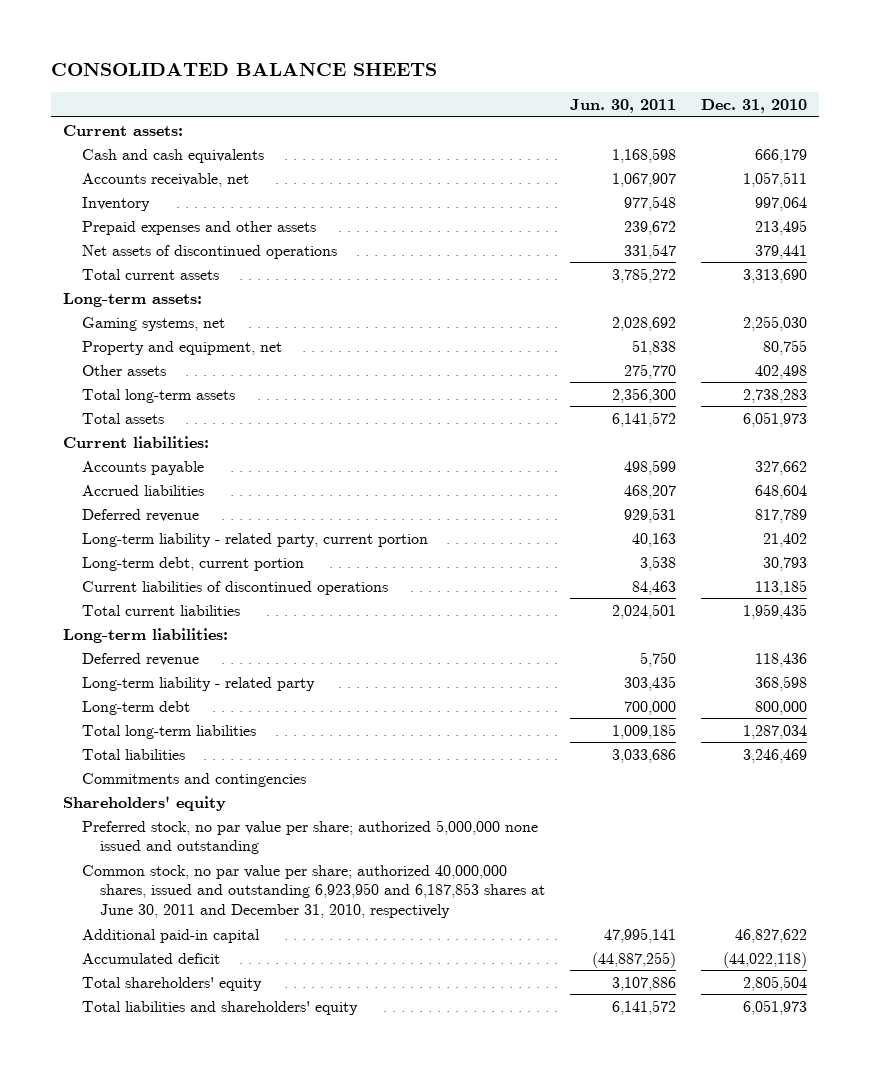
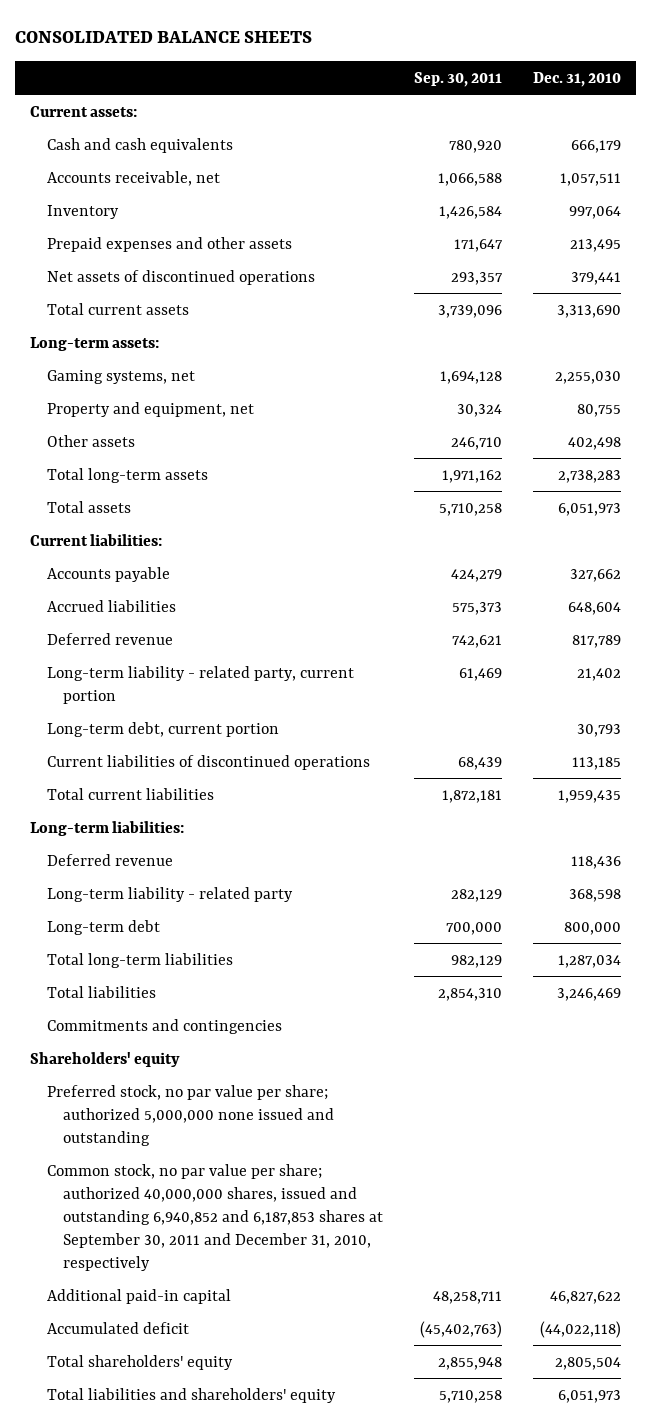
- | Jun. 30, 2011 | Dec. 31, 2010
+ | Sep. 30, 2011 | Dec. 31, 2010
- Common stock, no par value per share; authorized 40,000,000 shares, issued and outstanding 6,923,950 and 6,187,853 shares at June 30, 2011 and December 31, 2010, respectively
+ Common stock, no par value per share; authorized 40,000,000 shares, issued and outstanding 6,940,852 and 6,187,853 shares at September 30, 2011 and December 31, 2010, respectively

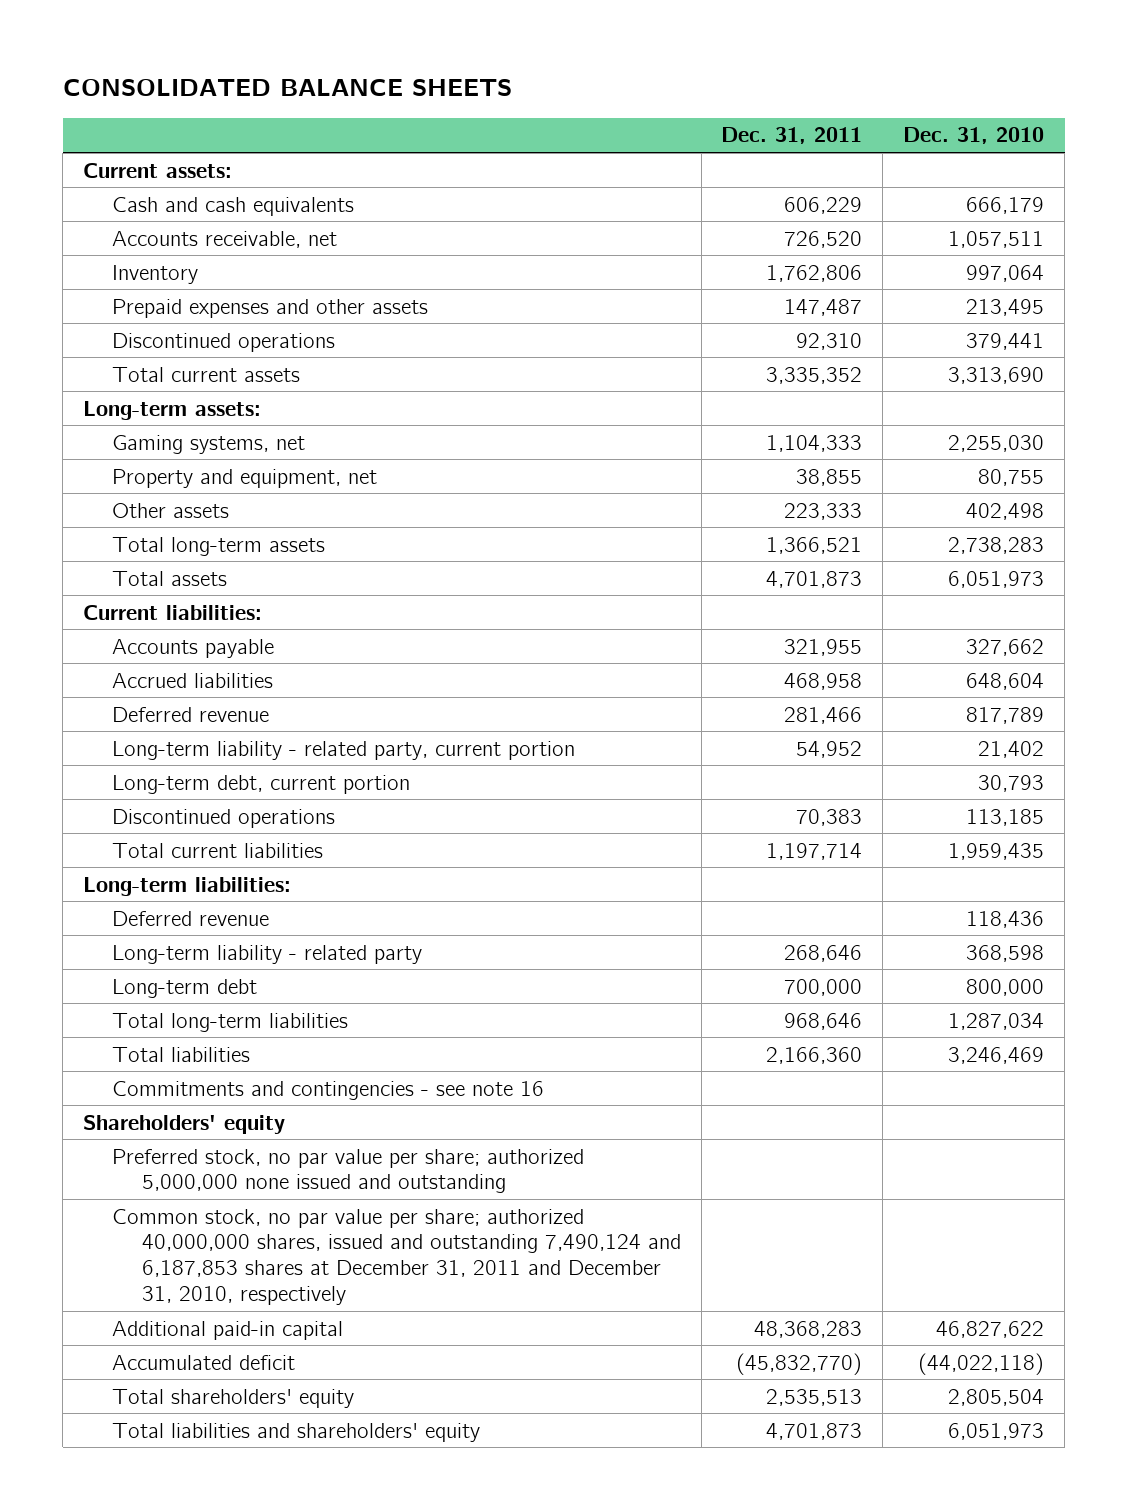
- | Sep. 30, 2011 | Dec. 31, 2010
+ | Dec. 31, 2011 | Dec. 31, 2010
- Net assets of discontinued operations | 293,357 | 379,441
+ Discontinued operations | 92,310 | 379,441
- Current liabilities of discontinued operations | 68,439 | 113,185
+ Discontinued operations | 70,383 | 113,185
- Commitments and contingencies
+ Commitments and contingencies - see note 16
- Common stock, no par value per share; authorized 40,000,000 shares, issued and outstanding 6,940,852 and 6,187,853 shares at September 30, 2011 and December 31, 2010, respectively
+ Common stock, no par value per share; authorized 40,000,000 shares, issued and outstanding 7,490,124 and 6,187,853 shares at December 31, 2011 and December 31, 2010, respectively

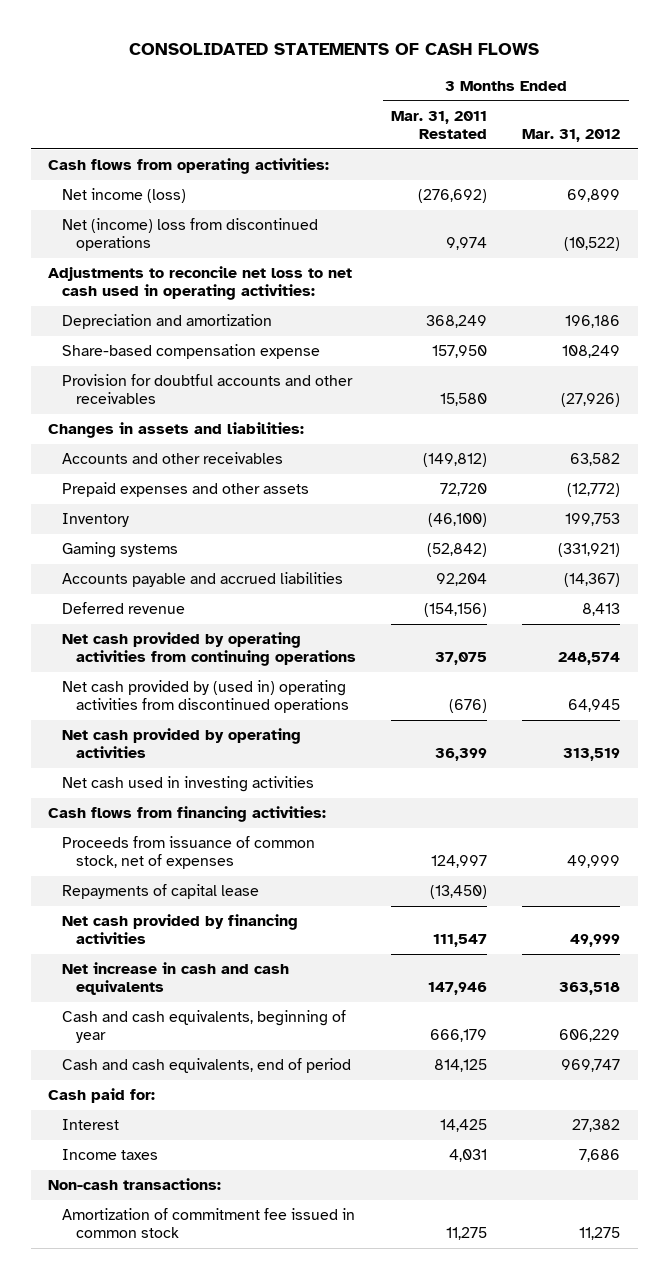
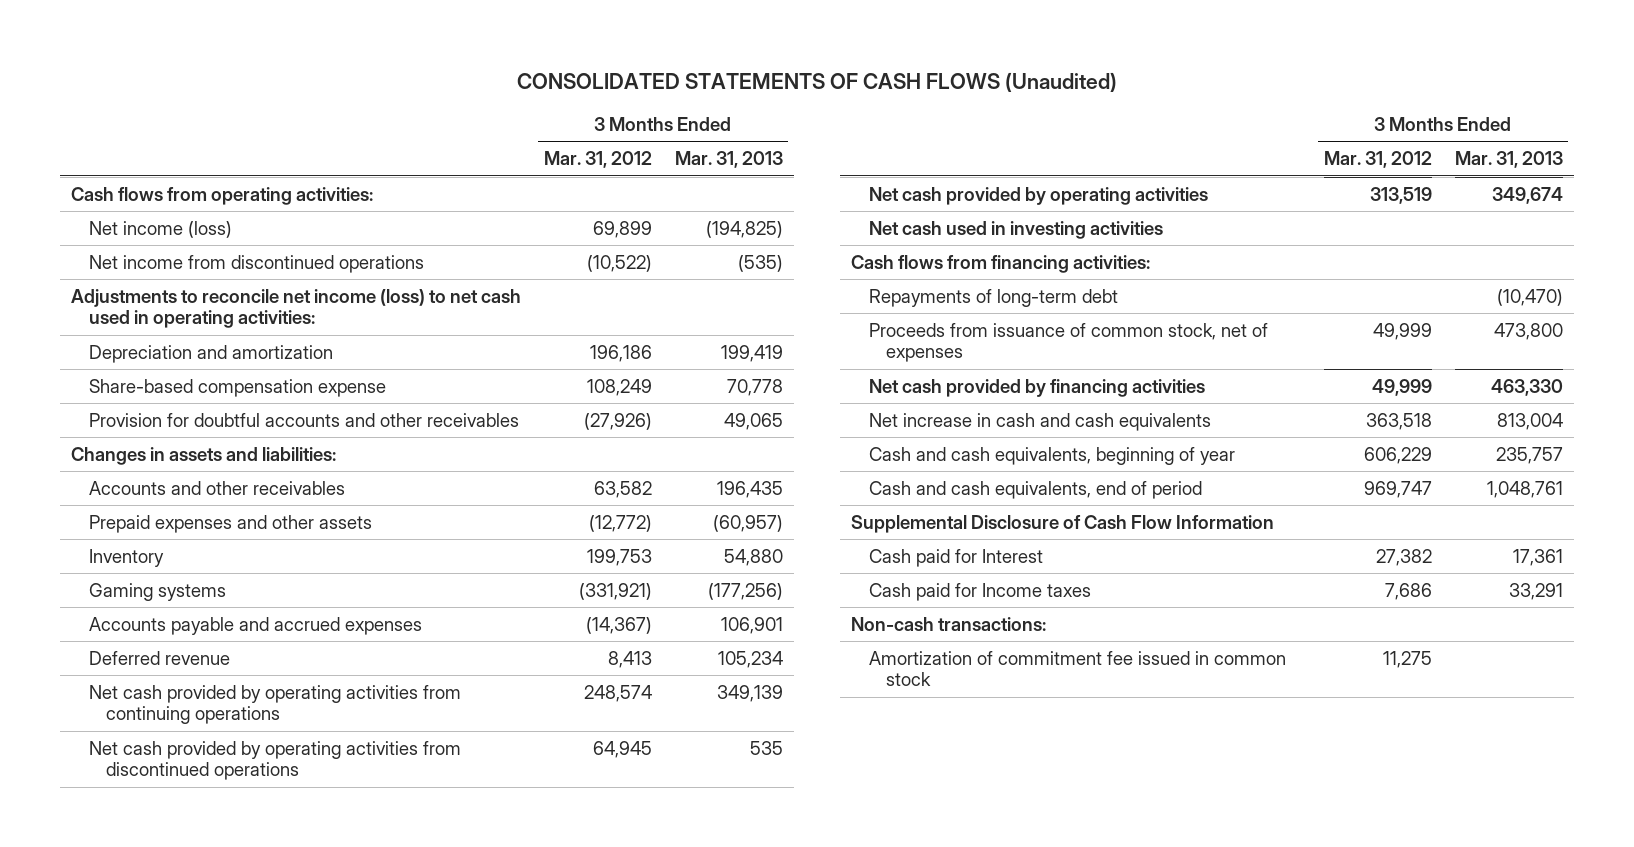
- CONSOLIDATED STATEMENTS OF CASH FLOWS
+ CONSOLIDATED STATEMENTS OF CASH FLOWS (Unaudited)
- | 3 Months Ended Mar. 31, 2011 Restated | 3 Months Ended Mar. 31, 2012
+ | 3 Months Ended Mar. 31, 2012 | 3 Months Ended Mar. 31, 2013
- Net (income) loss from discontinued operations | 9,974 | (10,522)
- Adjustments to reconcile net loss to net cash used in operating activities:
+ Net income from discontinued operations | (10,522) | (535)
+ Adjustments to reconcile net income (loss) to net cash used in operating activities:
- Accounts payable and accrued liabilities | 92,204 | (14,367)
+ Accounts payable and accrued expenses | (14,367) | 106,901
- Net cash provided by (used in) operating activities from discontinued operations | (676) | 64,945
+ Net cash provided by operating activities from discontinued operations | 64,945 | 535
+ Repayments of long-term debt | | (10,470)
- Repayments of capital lease | (13,450) |
- Cash paid for:
- Interest | 14,425 | 27,382
- Income taxes | 4,031 | 7,686
+ Supplemental Disclosure of Cash Flow Information
+ Cash paid for Interest | 27,382 | 17,361
+ Cash paid for Income taxes | 7,686 | 33,291

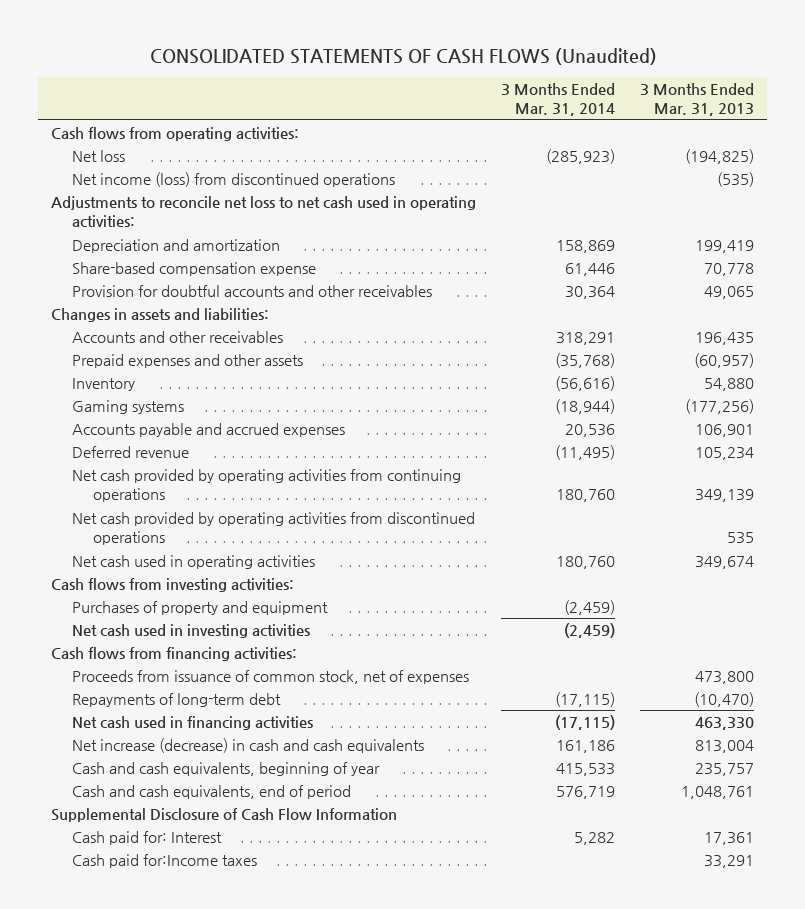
- | 3 Months Ended Mar. 31, 2012 | 3 Months Ended Mar. 31, 2013
+ | 3 Months Ended Mar. 31, 2014 | 3 Months Ended Mar. 31, 2013
- Net income (loss) | 69,899 | (194,825)
- Net income from discontinued operations | (10,522) | (535)
- Adjustments to reconcile net income (loss) to net cash used in operating activities:
+ Net loss | (285,923) | (194,825)
+ Net income (loss) from discontinued operations | | (535)
+ Adjustments to reconcile net loss to net cash used in operating activities:
- Net cash provided by operating activities | 313,519 | 349,674
+ Net cash used in operating activities | 180,760 | 349,674
+ Cash flows from investing activities:
+ Purchases of property and equipment | (2,459) |
- Net cash provided by financing activities | 49,999 | 463,330
- Net increase in cash and cash equivalents | 363,518 | 813,004
moved down: Repayments of long-term debt | (17,115) | (10,470)
+ Net cash used in financing activities | (17,115) | 463,330
+ Net increase (decrease) in cash and cash equivalents | 161,186 | 813,004
- Cash paid for Interest | 27,382 | 17,361
- Cash paid for Income taxes | 7,686 | 33,291
- Non-cash transactions:
- Amortization of commitment fee issued in common stock | 11,275 |
+ Cash paid for: Interest | 5,282 | 17,361
+ Cash paid for:Income taxes | | 33,291

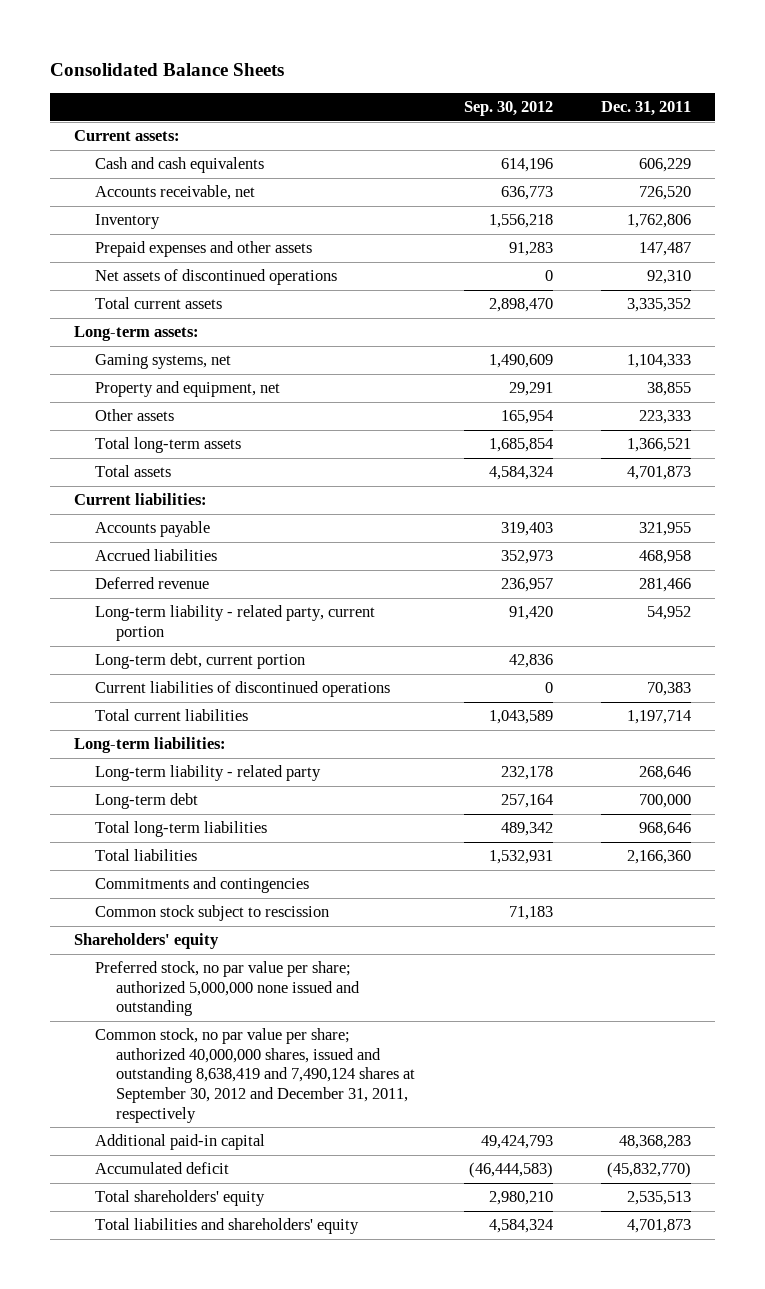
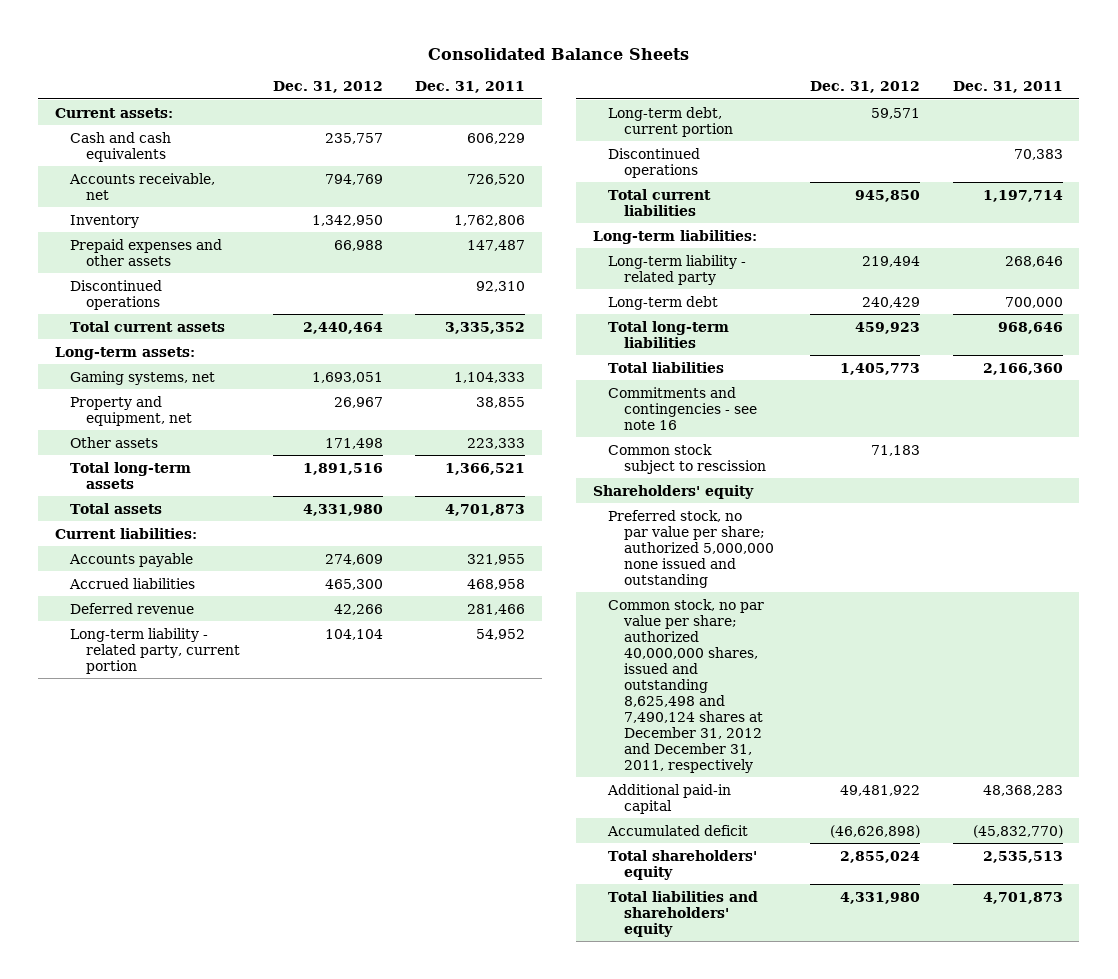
- | Sep. 30, 2012 | Dec. 31, 2011
+ | Dec. 31, 2012 | Dec. 31, 2011
- Net assets of discontinued operations | 0 | 92,310
+ Discontinued operations | | 92,310
- Current liabilities of discontinued operations | 0 | 70,383
+ Discontinued operations | | 70,383
- Commitments and contingencies
+ Commitments and contingencies - see note 16
- Common stock, no par value per share; authorized 40,000,000 shares, issued and outstanding 8,638,419 and 7,490,124 shares at September 30, 2012 and December 31, 2011, respectively
+ Common stock, no par value per share; authorized 40,000,000 shares, issued and outstanding 8,625,498 and 7,490,124 shares at December 31, 2012 and December 31, 2011, respectively

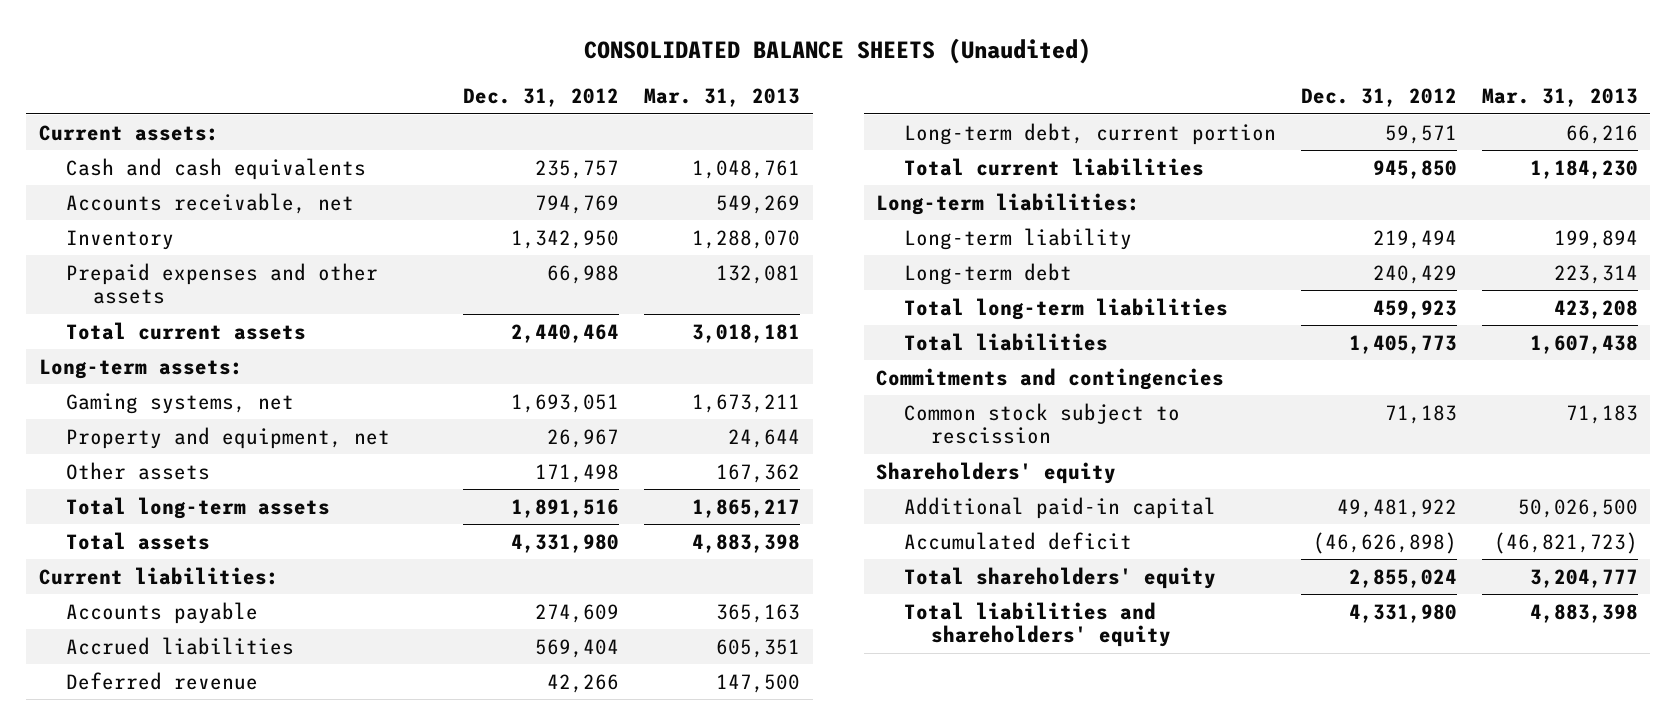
- Consolidated Balance Sheets
+ CONSOLIDATED BALANCE SHEETS (Unaudited)
- | Dec. 31, 2012 | Dec. 31, 2011
+ | Dec. 31, 2012 | Mar. 31, 2013
- Discontinued operations | | 92,310
- Accrued liabilities | 465,300 | 468,958
+ Accrued liabilities | 569,404 | 605,351
- Long-term liability - related party, current portion | 104,104 | 54,952
- Discontinued operations | | 70,383
- Long-term liability - related party | 219,494 | 268,646
+ Long-term liability | 219,494 | 199,894
- Commitments and contingencies - see note 16
+ Commitments and contingencies
- Preferred stock, no par value per share; authorized 5,000,000 none issued and outstanding
- Common stock, no par value per share; authorized 40,000,000 shares, issued and outstanding 8,625,498 and 7,490,124 shares at December 31, 2012 and December 31, 2011, respectively

